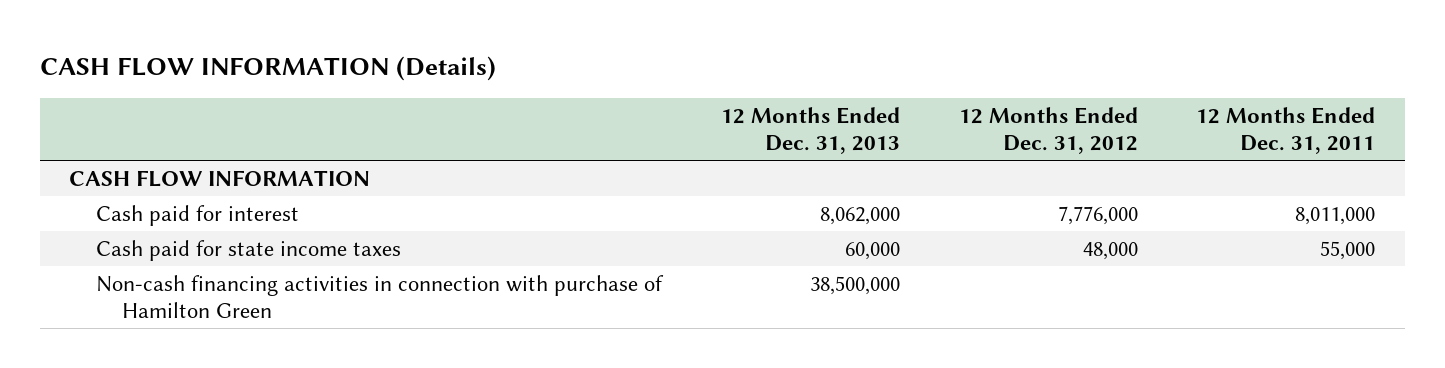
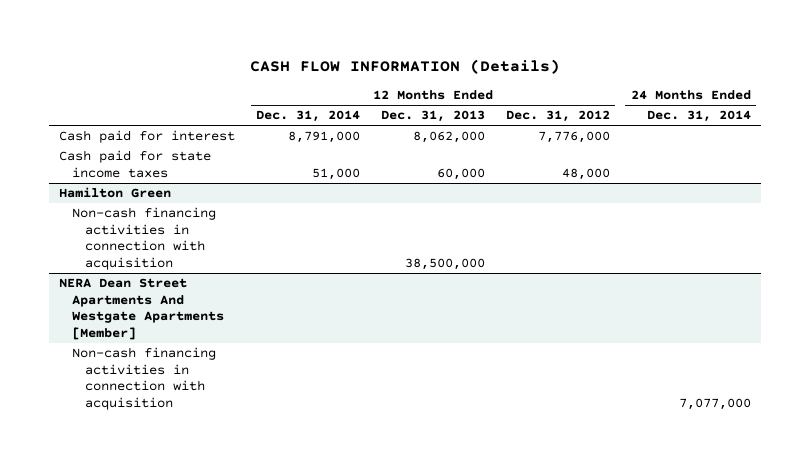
- | 12 Months Ended Dec. 31, 2013 | 12 Months Ended Dec. 31, 2012 | 12 Months Ended Dec. 31, 2011
+ | 12 Months Ended Dec. 31, 2014 | 12 Months Ended Dec. 31, 2013 | 12 Months Ended Dec. 31, 2012 | 24 Months Ended Dec. 31, 2014
- CASH FLOW INFORMATION
- Non-cash financing activities in connection with purchase of Hamilton Green | 38,500,000 | |
+ Hamilton Green
+ Non-cash financing activities in connection with acquisition | | 38,500,000 | |
+ NERA Dean Street Apartments And Westgate Apartments [Member]
+ Non-cash financing activities in connection with acquisition | | | | 7,077,000

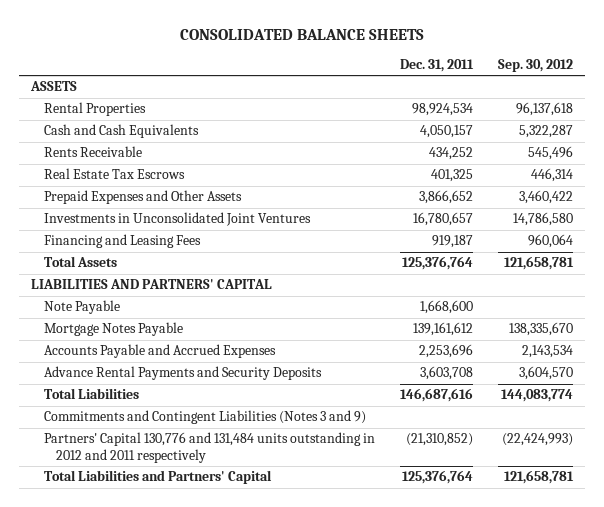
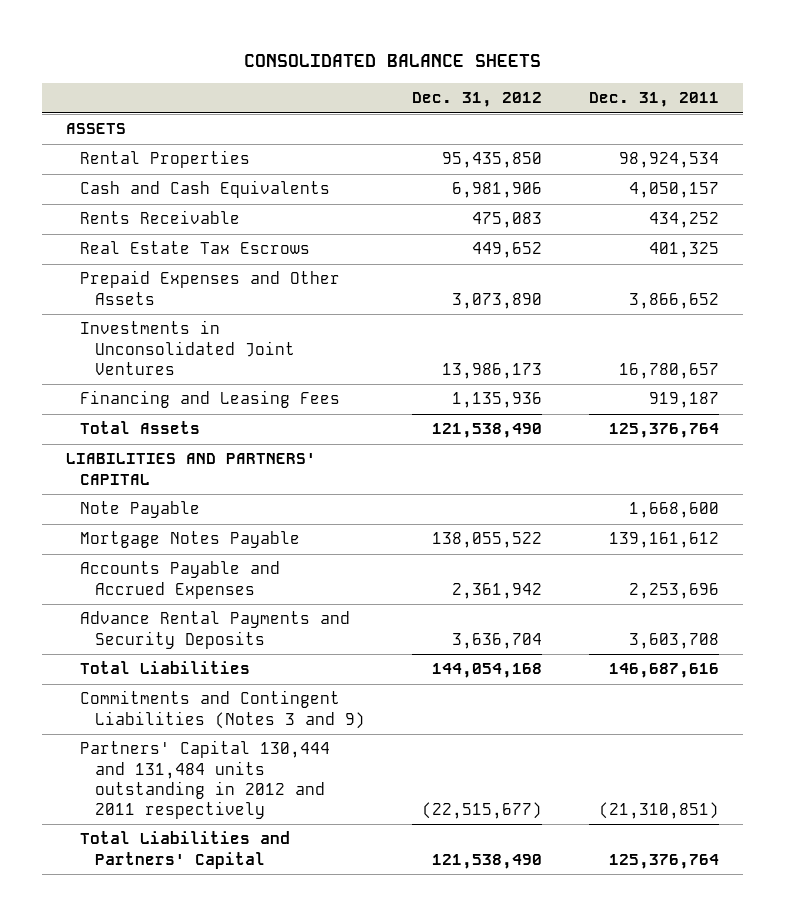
- | Dec. 31, 2011 | Sep. 30, 2012
+ | Dec. 31, 2012 | Dec. 31, 2011
- Partners' Capital 130,776 and 131,484 units outstanding in 2012 and 2011 respectively | (21,310,852) | (22,424,993)
+ Partners' Capital 130,444 and 131,484 units outstanding in 2012 and 2011 respectively | (22,515,677) | (21,310,851)

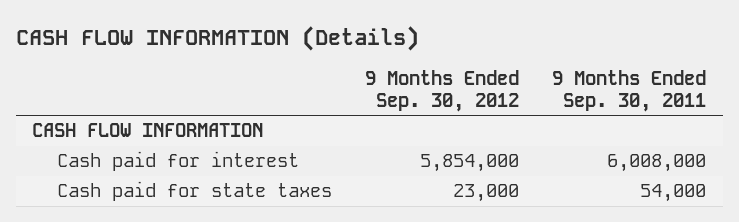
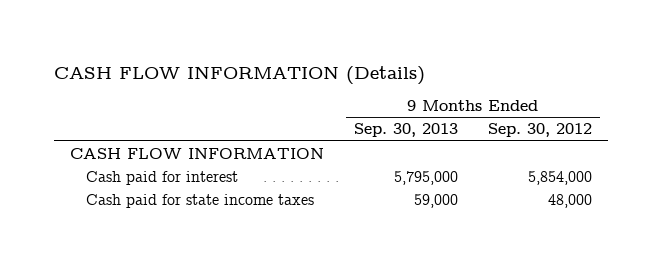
- | 9 Months Ended Sep. 30, 2012 | 9 Months Ended Sep. 30, 2011
+ | 9 Months Ended Sep. 30, 2013 | 9 Months Ended Sep. 30, 2012
- Cash paid for state taxes | 23,000 | 54,000
+ Cash paid for state income taxes | 59,000 | 48,000

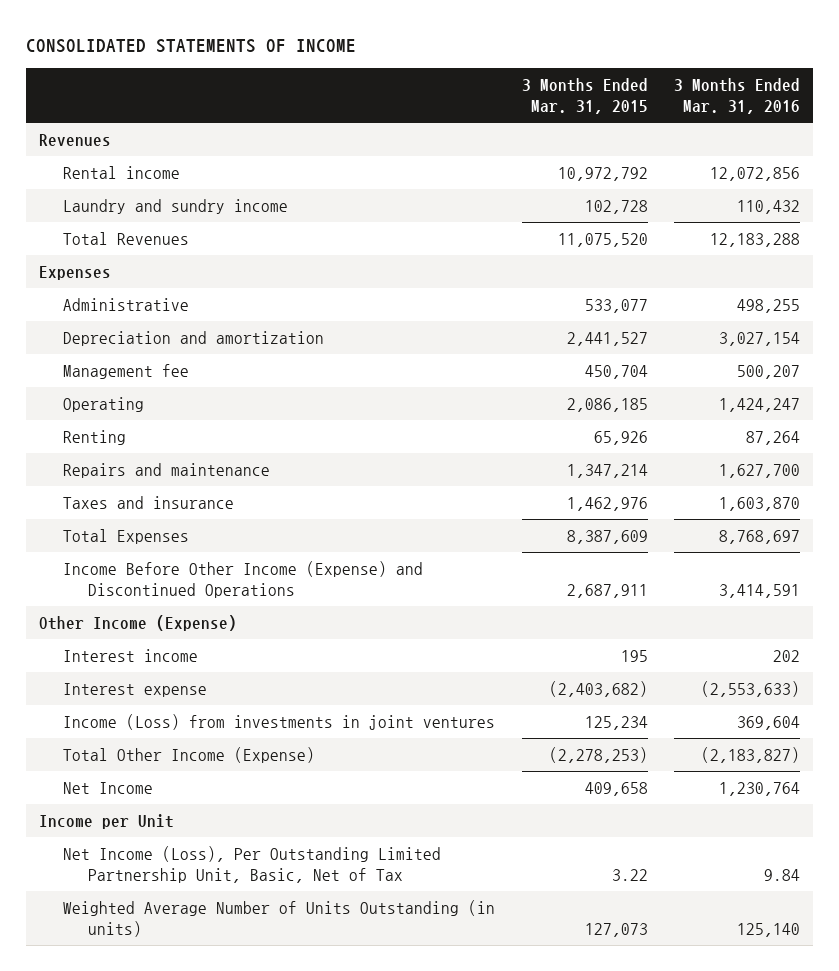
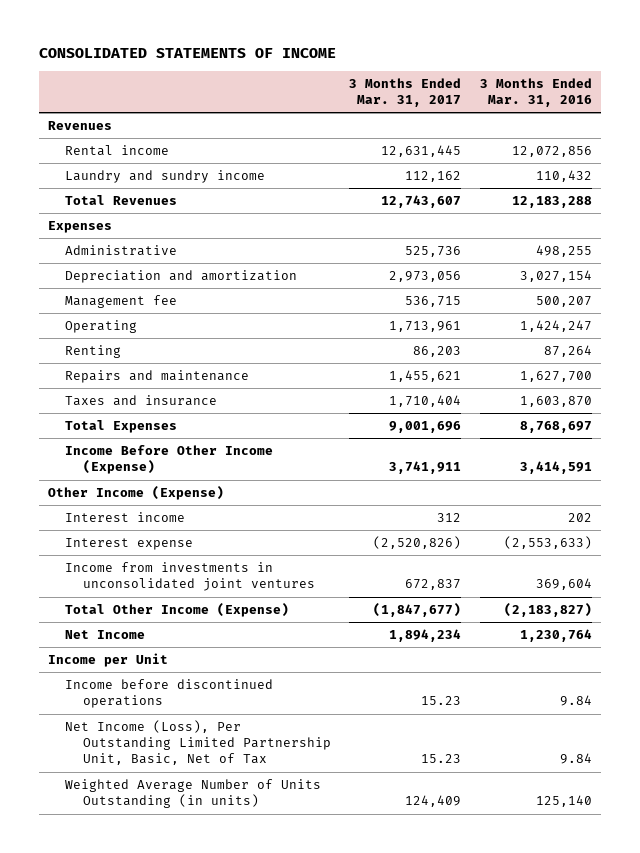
- | 3 Months Ended Mar. 31, 2015 | 3 Months Ended Mar. 31, 2016
+ | 3 Months Ended Mar. 31, 2017 | 3 Months Ended Mar. 31, 2016
- Income Before Other Income (Expense) and Discontinued Operations | 2,687,911 | 3,414,591
+ Income Before Other Income (Expense) | 3,741,911 | 3,414,591
- Income (Loss) from investments in joint ventures | 125,234 | 369,604
+ Income from investments in unconsolidated joint ventures | 672,837 | 369,604
+ Income before discontinued operations | 15.23 | 9.84

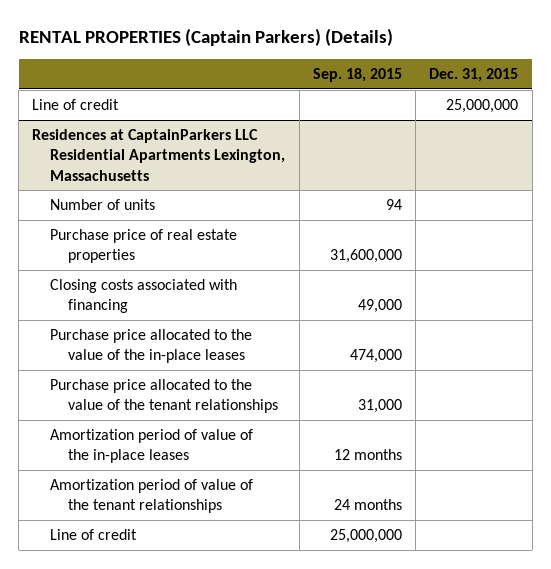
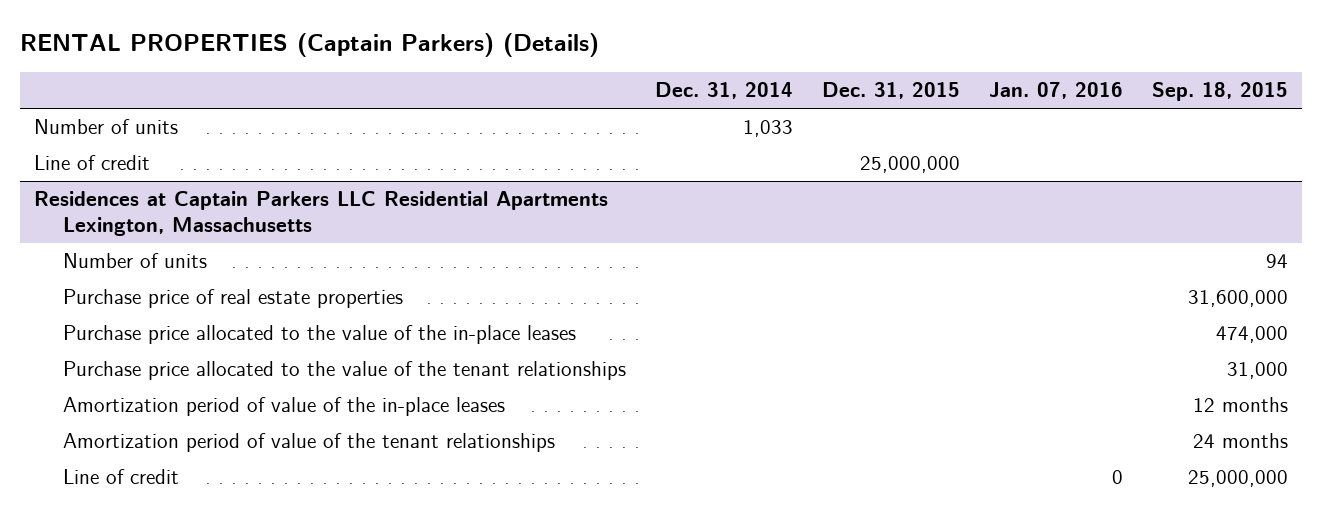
- | Sep. 18, 2015 | Dec. 31, 2015
+ | Dec. 31, 2014 | Dec. 31, 2015 | Jan. 07, 2016 | Sep. 18, 2015
+ Number of units | 1,033 | | |
- Residences at CaptainParkers LLC Residential Apartments Lexington, Massachusetts
+ Residences at Captain Parkers LLC Residential Apartments Lexington, Massachusetts
- Closing costs associated with financing | 49,000 |

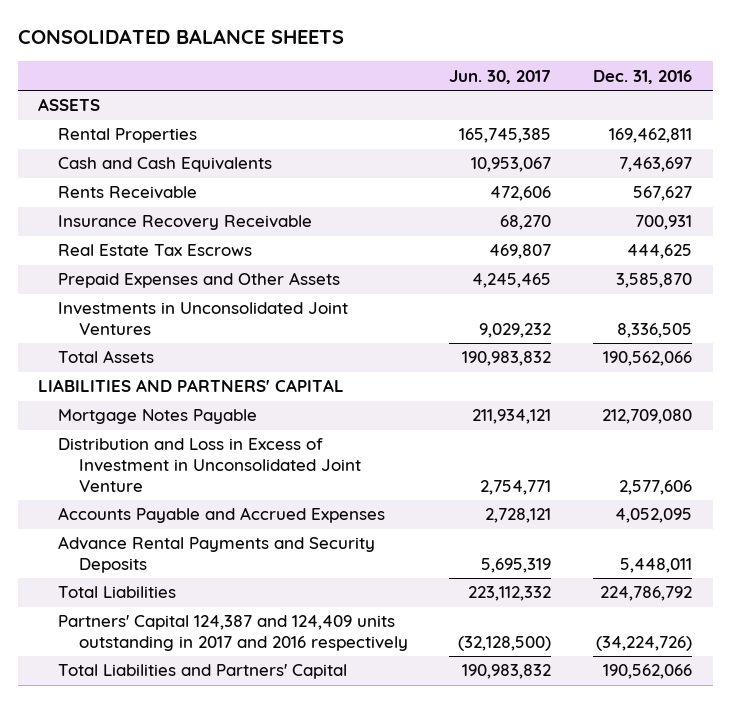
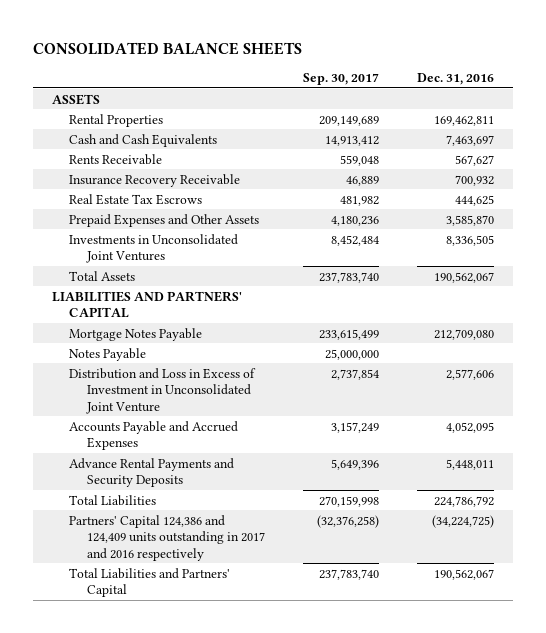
- | Jun. 30, 2017 | Dec. 31, 2016
+ | Sep. 30, 2017 | Dec. 31, 2016
- Insurance Recovery Receivable | 68,270 | 700,931
+ Insurance Recovery Receivable | 46,889 | 700,932
- Total Assets | 190,983,832 | 190,562,066
+ Total Assets | 237,783,740 | 190,562,067
+ Notes Payable | 25,000,000 |
- Partners' Capital 124,387 and 124,409 units outstanding in 2017 and 2016 respectively | (32,128,500) | (34,224,726)
- Total Liabilities and Partners' Capital | 190,983,832 | 190,562,066
+ Partners' Capital 124,386 and 124,409 units outstanding in 2017 and 2016 respectively | (32,376,258) | (34,224,725)
+ Total Liabilities and Partners' Capital | 237,783,740 | 190,562,067

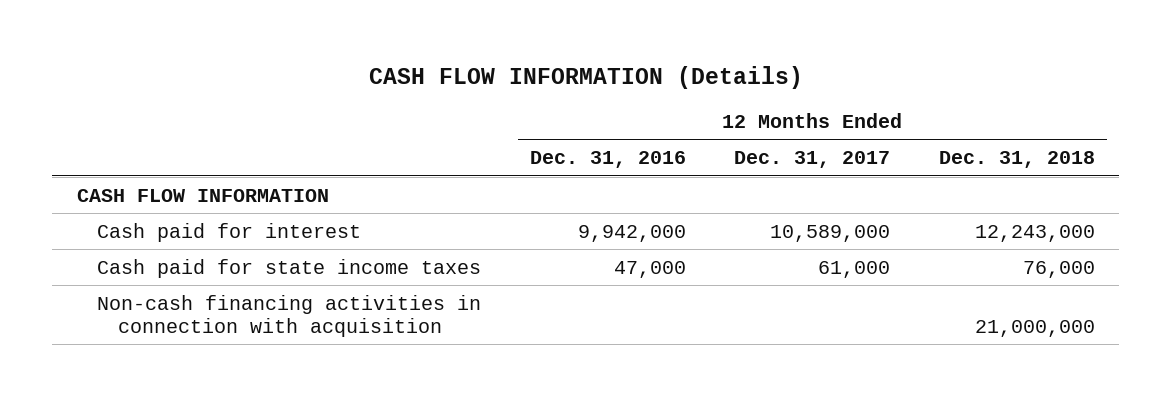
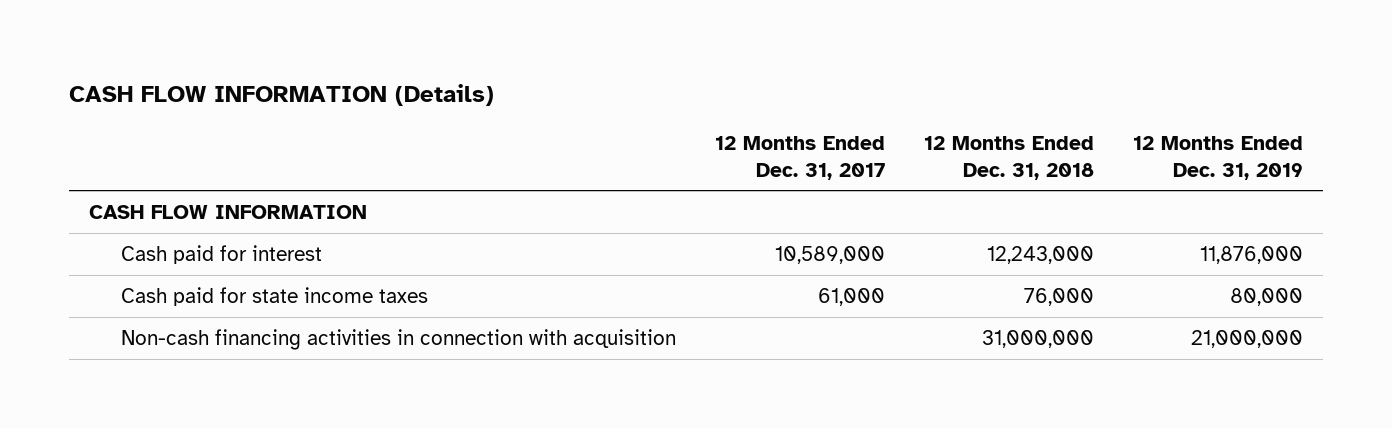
- | 12 Months Ended Dec. 31, 2016 | 12 Months Ended Dec. 31, 2017 | 12 Months Ended Dec. 31, 2018
+ | 12 Months Ended Dec. 31, 2017 | 12 Months Ended Dec. 31, 2018 | 12 Months Ended Dec. 31, 2019
- Non-cash financing activities in connection with acquisition | | | 21,000,000
+ Non-cash financing activities in connection with acquisition | | 31,000,000 | 21,000,000

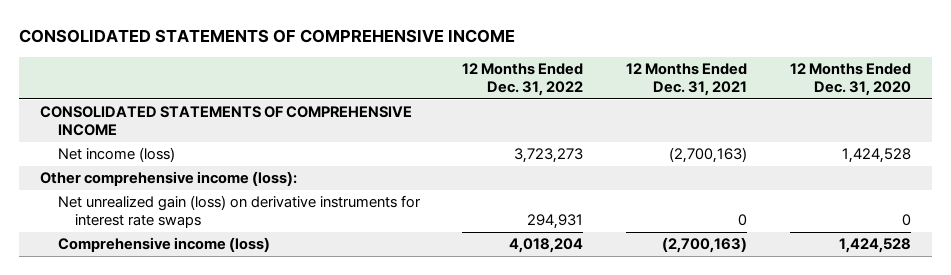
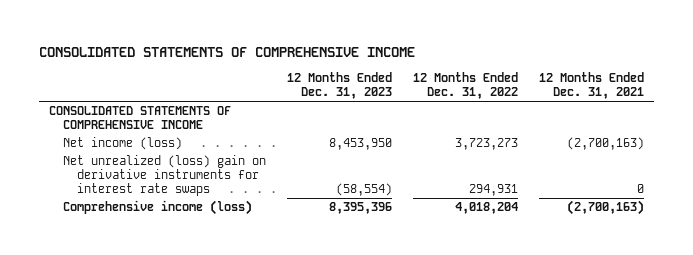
- | 12 Months Ended Dec. 31, 2022 | 12 Months Ended Dec. 31, 2021 | 12 Months Ended Dec. 31, 2020
+ | 12 Months Ended Dec. 31, 2023 | 12 Months Ended Dec. 31, 2022 | 12 Months Ended Dec. 31, 2021
- Other comprehensive income (loss):
- Net unrealized gain (loss) on derivative instruments for interest rate swaps | 294,931 | 0 | 0
+ Net unrealized (loss) gain on derivative instruments for interest rate swaps | (58,554) | 294,931 | 0

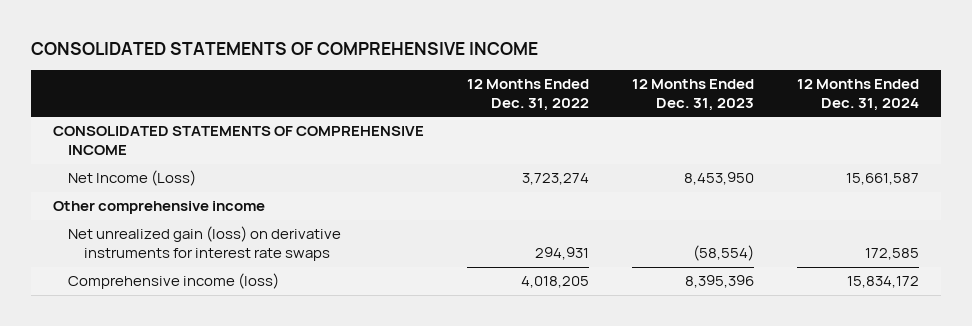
- | 12 Months Ended Dec. 31, 2023 | 12 Months Ended Dec. 31, 2022 | 12 Months Ended Dec. 31, 2021
+ | 12 Months Ended Dec. 31, 2022 | 12 Months Ended Dec. 31, 2023 | 12 Months Ended Dec. 31, 2024
- Net income (loss) | 8,453,950 | 3,723,273 | (2,700,163)
- Net unrealized (loss) gain on derivative instruments for interest rate swaps | (58,554) | 294,931 | 0
- Comprehensive income (loss) | 8,395,396 | 4,018,204 | (2,700,163)
+ Net Income (Loss) | 3,723,274 | 8,453,950 | 15,661,587
+ Other comprehensive income
+ Net unrealized gain (loss) on derivative instruments for interest rate swaps | 294,931 | (58,554) | 172,585
+ Comprehensive income (loss) | 4,018,205 | 8,395,396 | 15,834,172

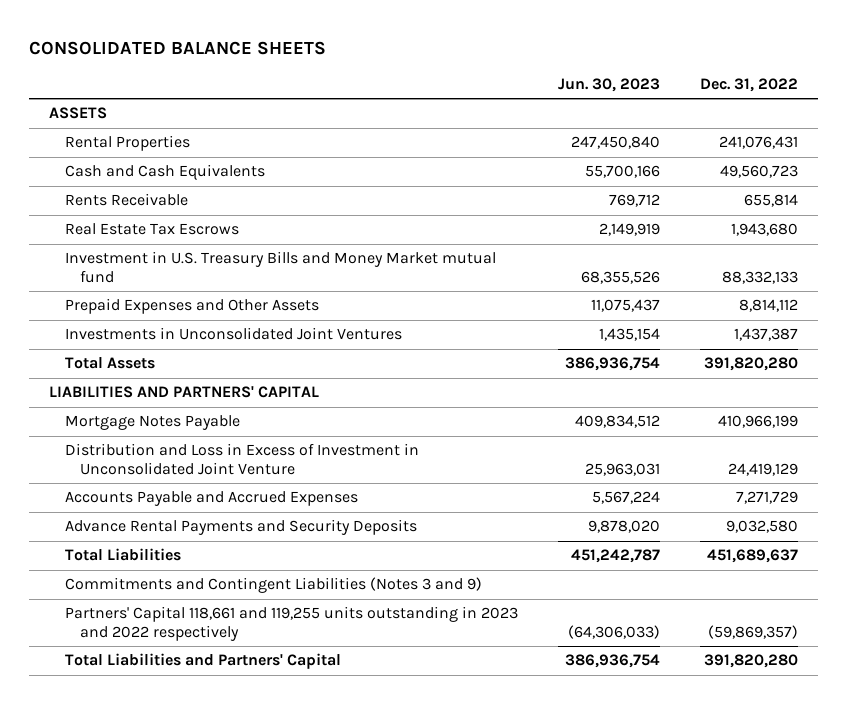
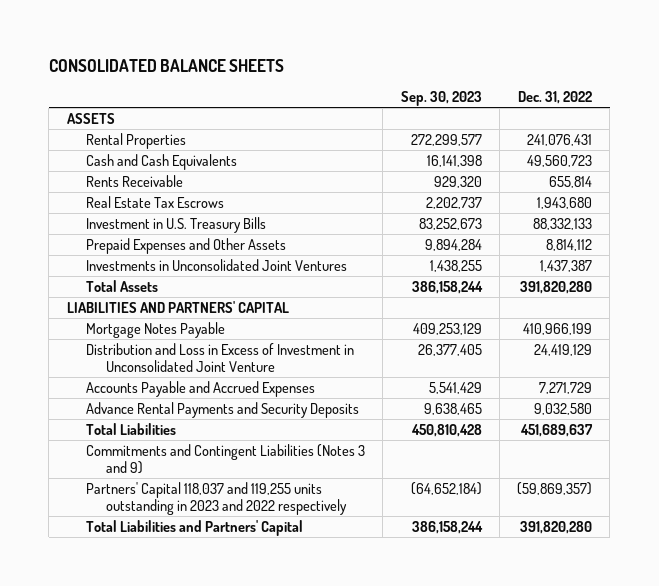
- | Jun. 30, 2023 | Dec. 31, 2022
+ | Sep. 30, 2023 | Dec. 31, 2022
- Investment in U.S. Treasury Bills and Money Market mutual fund | 68,355,526 | 88,332,133
+ Investment in U.S. Treasury Bills | 83,252,673 | 88,332,133
- Partners' Capital 118,661 and 119,255 units outstanding in 2023 and 2022 respectively | (64,306,033) | (59,869,357)
+ Partners' Capital 118,037 and 119,255 units outstanding in 2023 and 2022 respectively | (64,652,184) | (59,869,357)

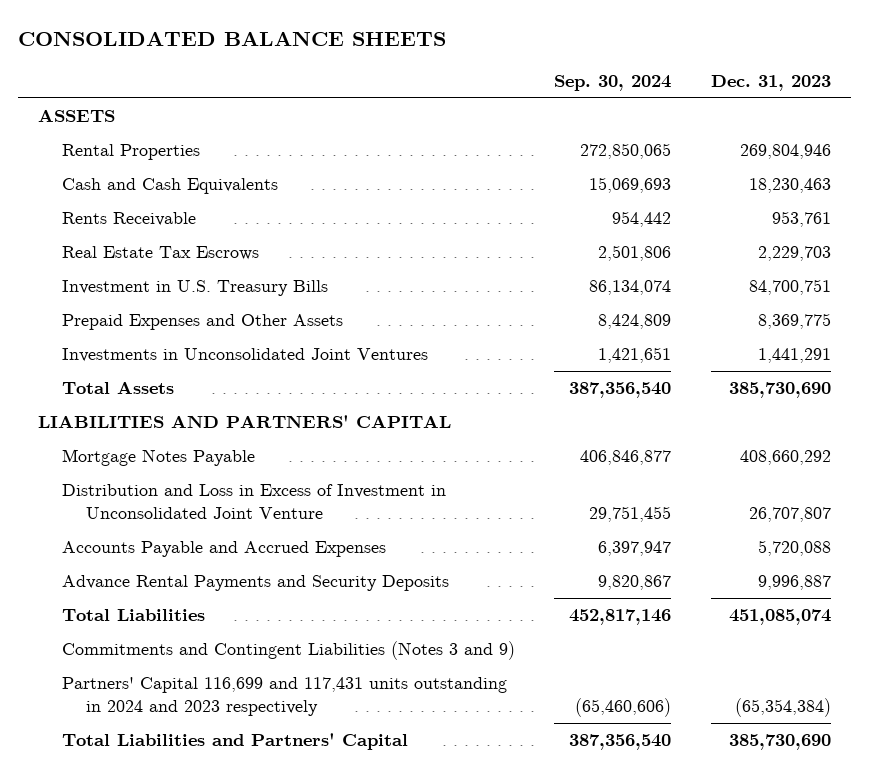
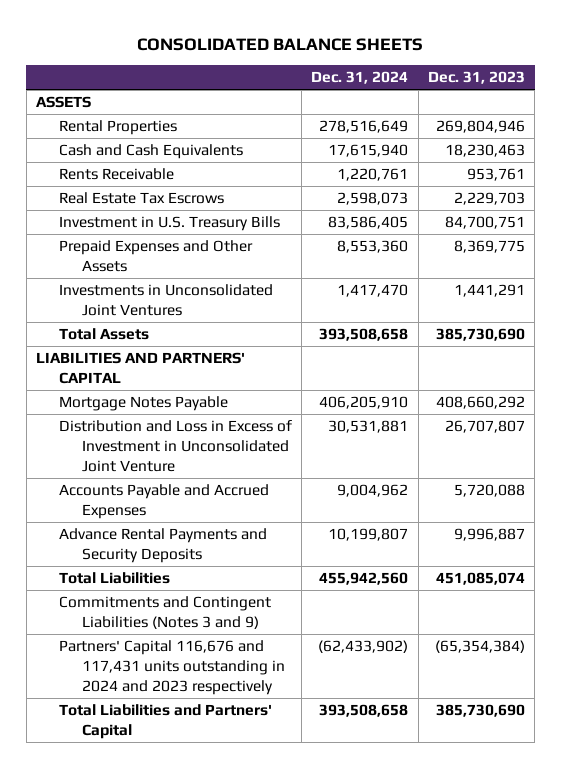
- | Sep. 30, 2024 | Dec. 31, 2023
+ | Dec. 31, 2024 | Dec. 31, 2023
- Partners' Capital 116,699 and 117,431 units outstanding in 2024 and 2023 respectively | (65,460,606) | (65,354,384)
+ Partners' Capital 116,676 and 117,431 units outstanding in 2024 and 2023 respectively | (62,433,902) | (65,354,384)

